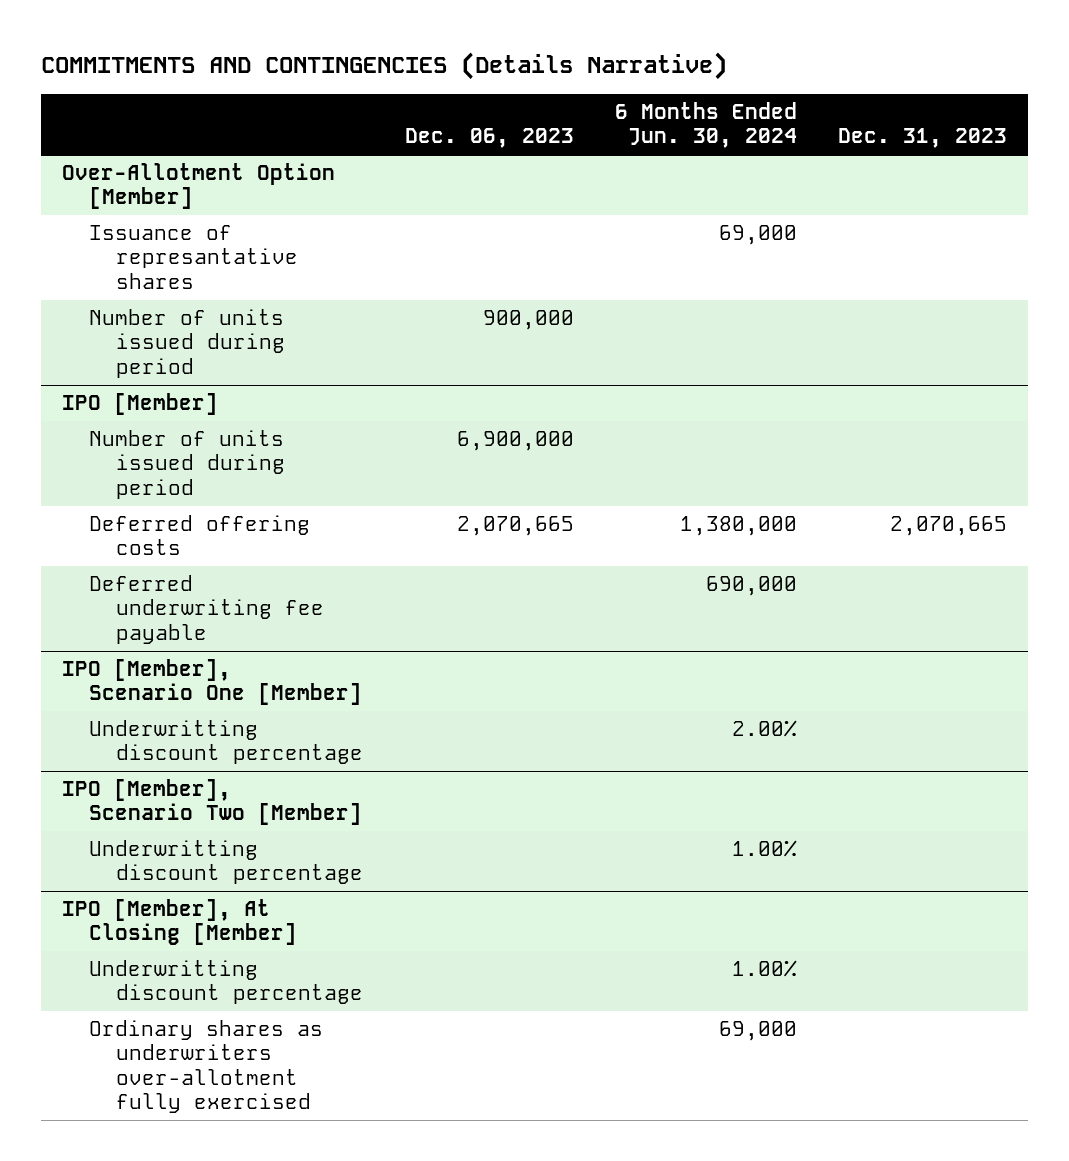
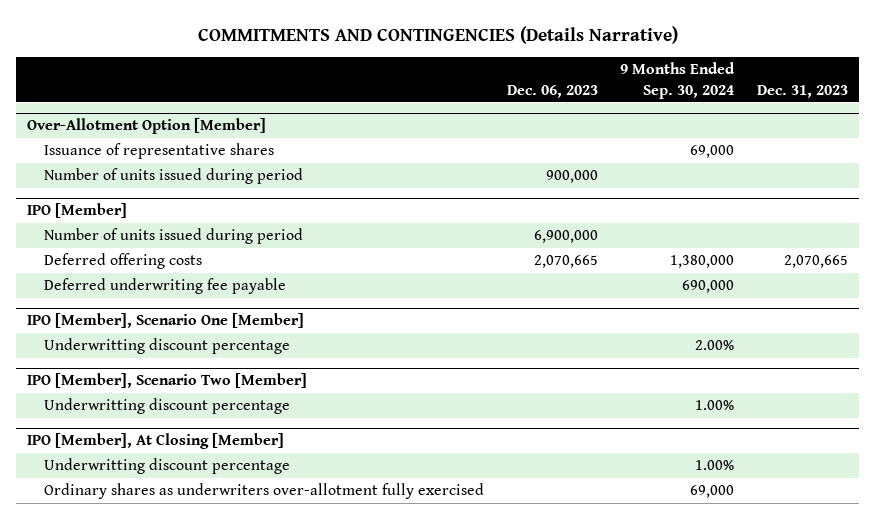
- | Dec. 06, 2023 | 6 Months Ended Jun. 30, 2024 | Dec. 31, 2023
+ | Dec. 06, 2023 | 9 Months Ended Sep. 30, 2024 | Dec. 31, 2023
@ Over-Allotment Option [Member]
- Issuance of represantative shares | | 69,000 |
+ Issuance of representative shares | | 69,000 |

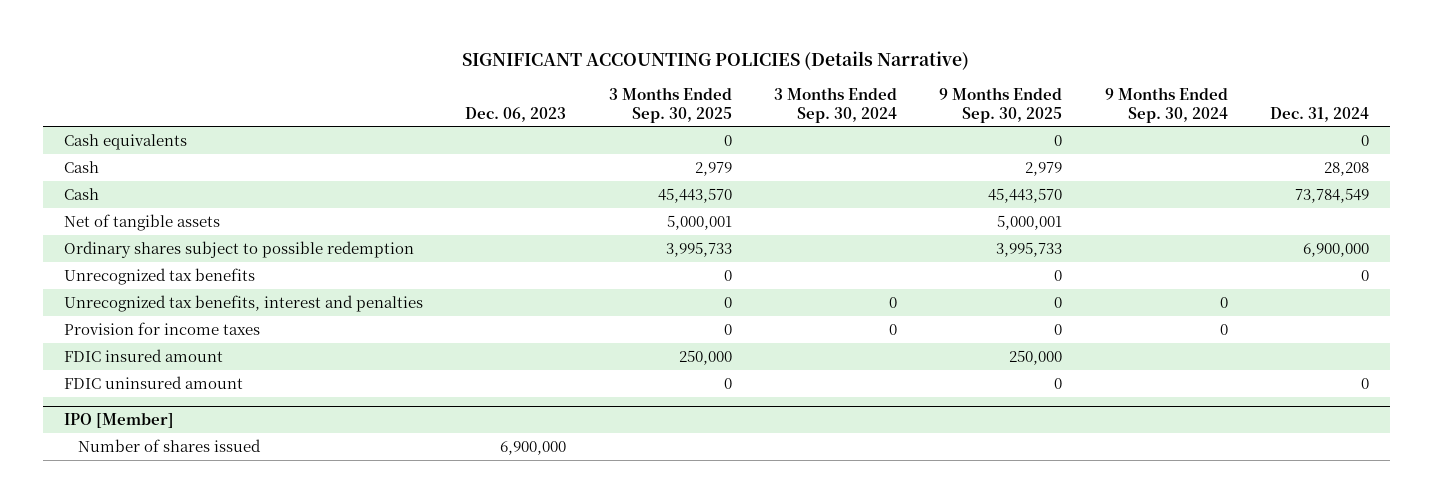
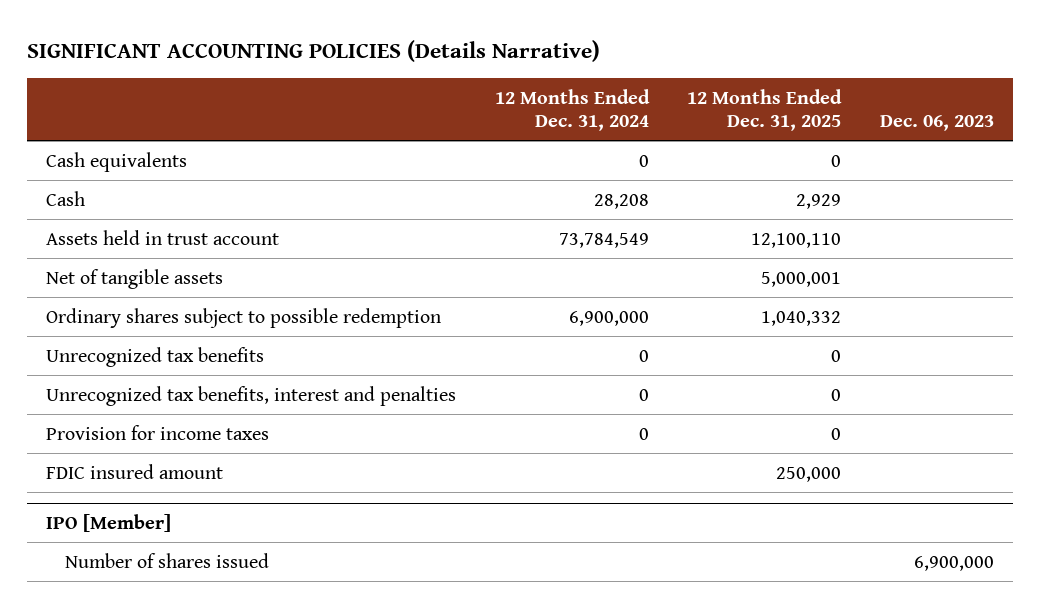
- | Dec. 06, 2023 | 3 Months Ended Sep. 30, 2025 | 3 Months Ended Sep. 30, 2024 | 9 Months Ended Sep. 30, 2025 | 9 Months Ended Sep. 30, 2024 | Dec. 31, 2024
+ | 12 Months Ended Dec. 31, 2024 | 12 Months Ended Dec. 31, 2025 | Dec. 06, 2023
- Cash | | 45,443,570 | | 45,443,570 | | 73,784,549
+ Assets held in trust account | 73,784,549 | 12,100,110 |
- FDIC uninsured amount | | 0 | | 0 | | 0

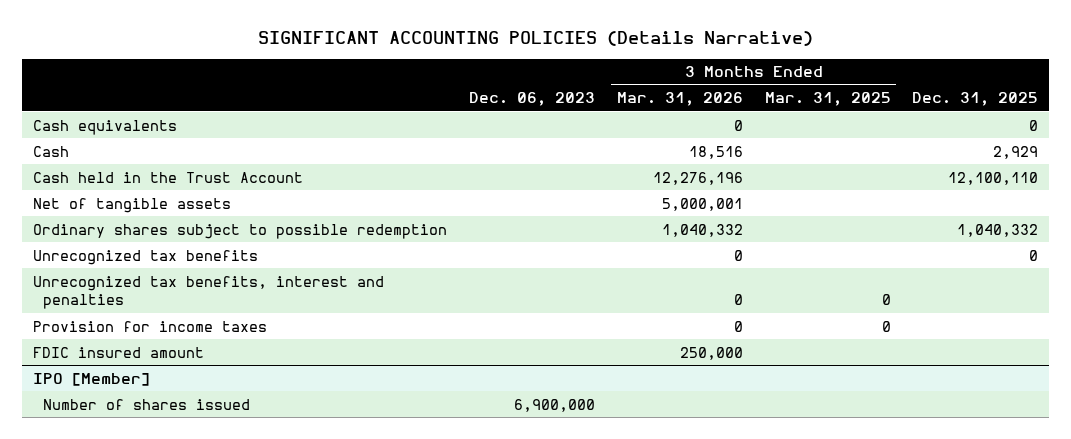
- | 12 Months Ended Dec. 31, 2024 | 12 Months Ended Dec. 31, 2025 | Dec. 06, 2023
+ | Dec. 06, 2023 | 3 Months Ended Mar. 31, 2026 | 3 Months Ended Mar. 31, 2025 | Dec. 31, 2025
- Assets held in trust account | 73,784,549 | 12,100,110 |
+ Cash held in the Trust Account | | 12,276,196 | | 12,100,110

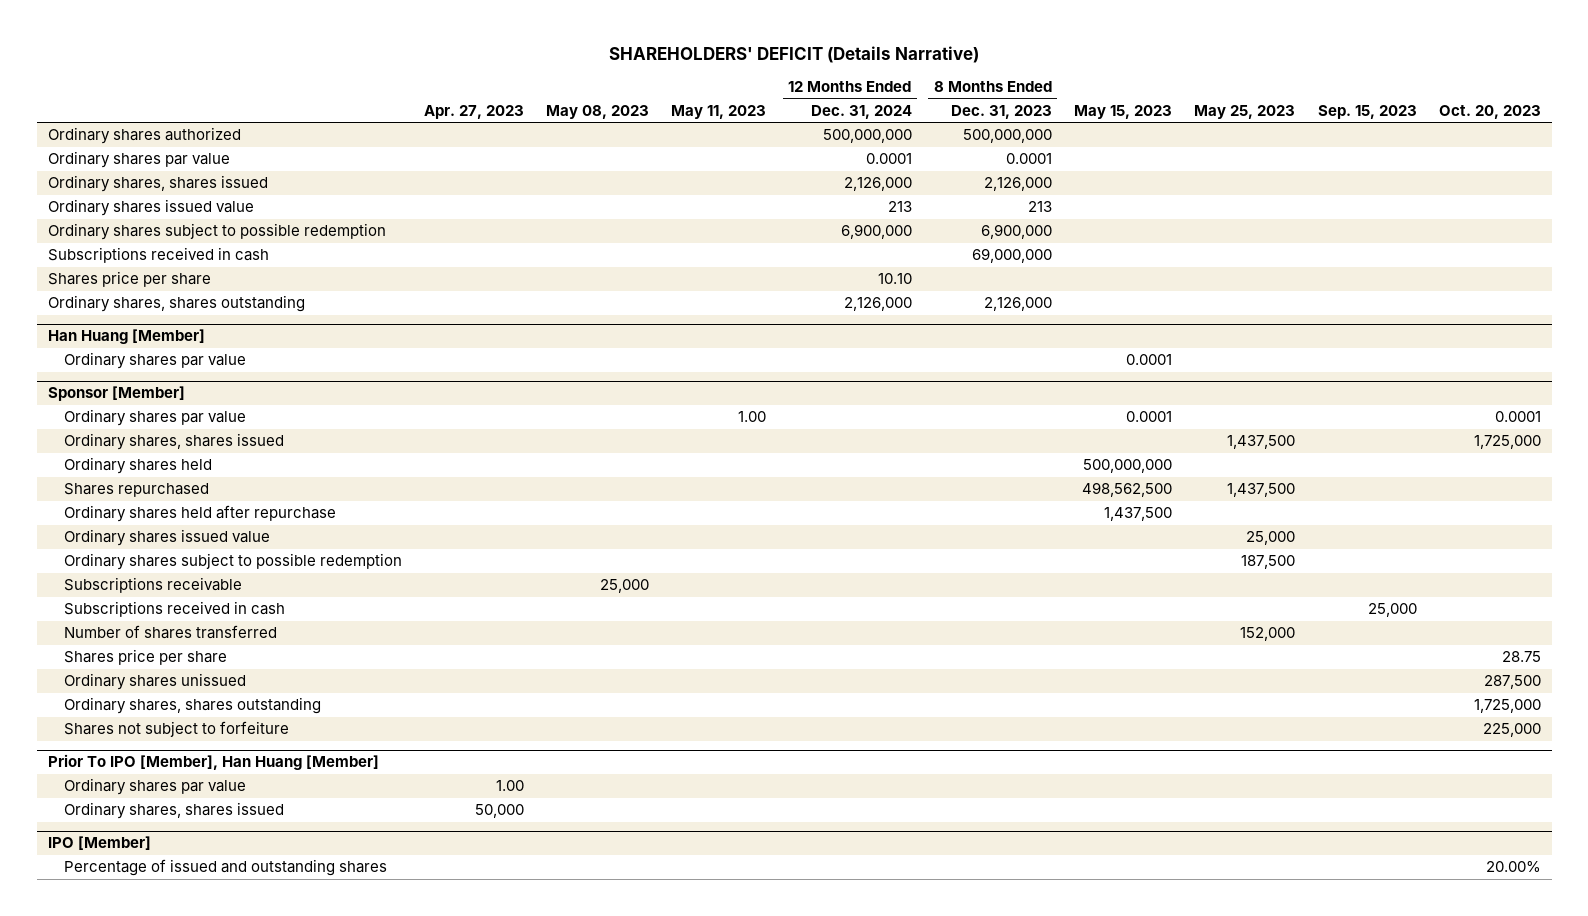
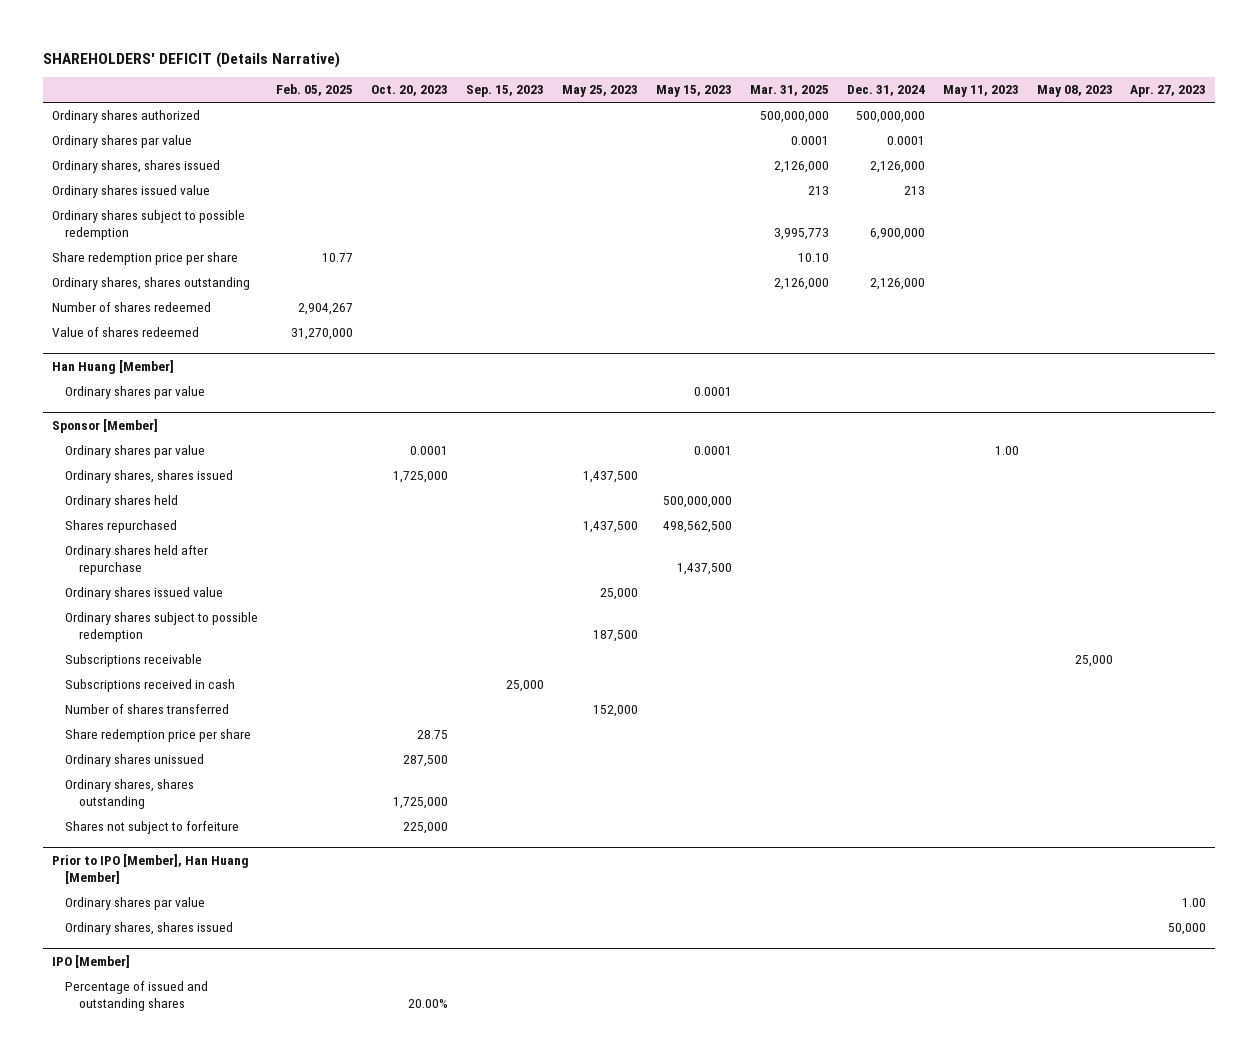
- | Apr. 27, 2023 | May 08, 2023 | May 11, 2023 | 12 Months Ended Dec. 31, 2024 | 8 Months Ended Dec. 31, 2023 | May 15, 2023 | May 25, 2023 | Sep. 15, 2023 | Oct. 20, 2023
+ | Feb. 05, 2025 | Oct. 20, 2023 | Sep. 15, 2023 | May 25, 2023 | May 15, 2023 | Mar. 31, 2025 | Dec. 31, 2024 | May 11, 2023 | May 08, 2023 | Apr. 27, 2023
- Subscriptions received in cash | | | | | 69,000,000 | | | |
- Shares price per share | | | | 10.10 | | | | |
+ Share redemption price per share | 10.77 | | | | | 10.10 | | | |
+ Number of shares redeemed | 2,904,267 | | | | | | | | |
+ Value of shares redeemed | 31,270,000 | | | | | | | | |
@ Sponsor [Member]
- Shares price per share | | | | | | | | | 28.75
+ Share redemption price per share | | 28.75 | | | | | | | |
- Prior To IPO [Member], Han Huang [Member]
+ Prior to IPO [Member], Han Huang [Member]

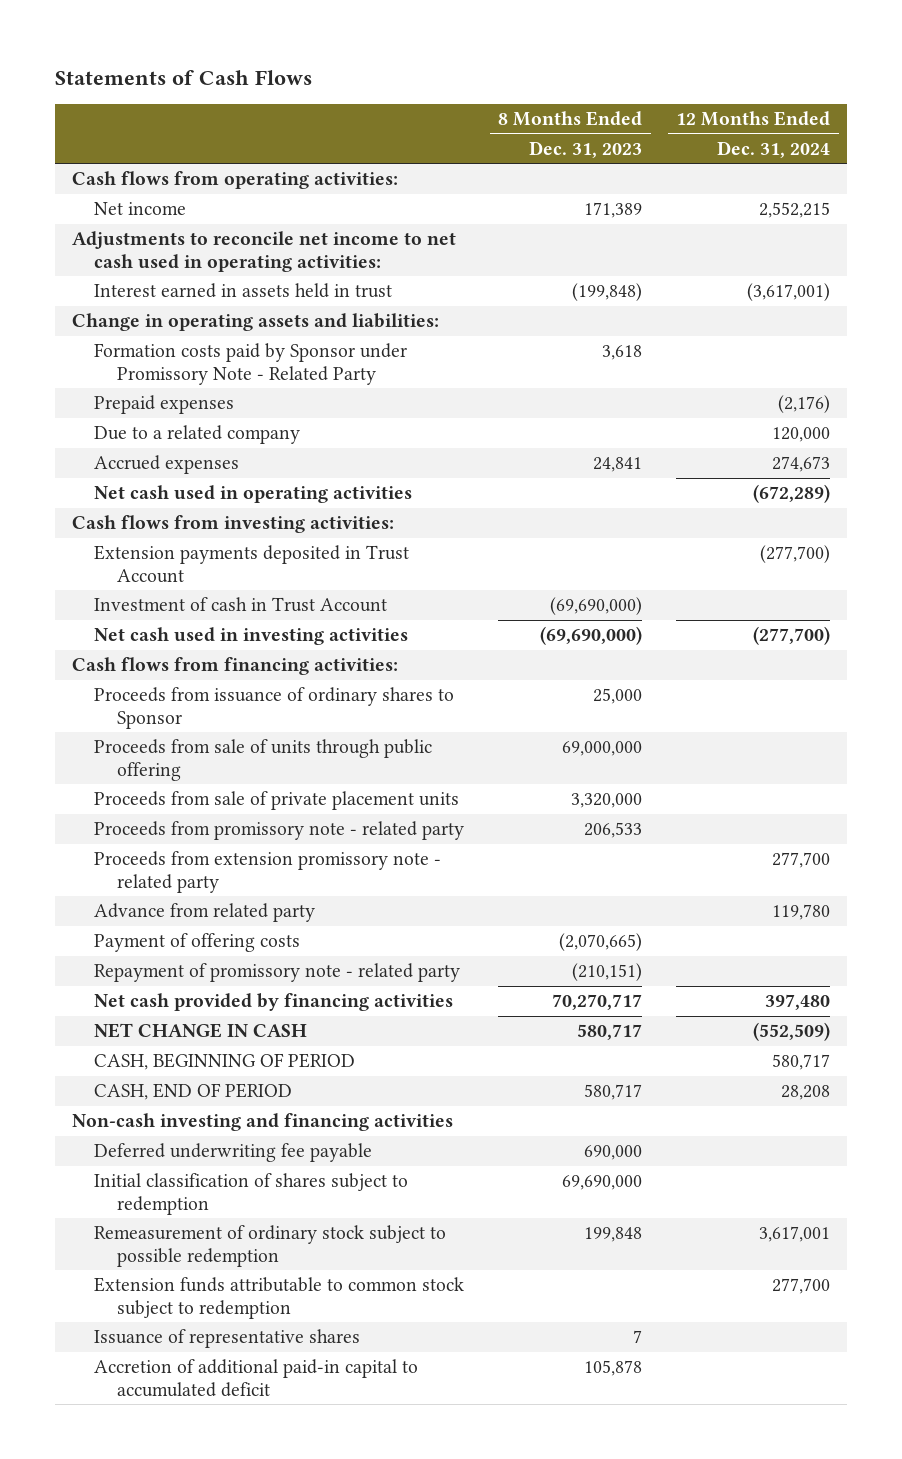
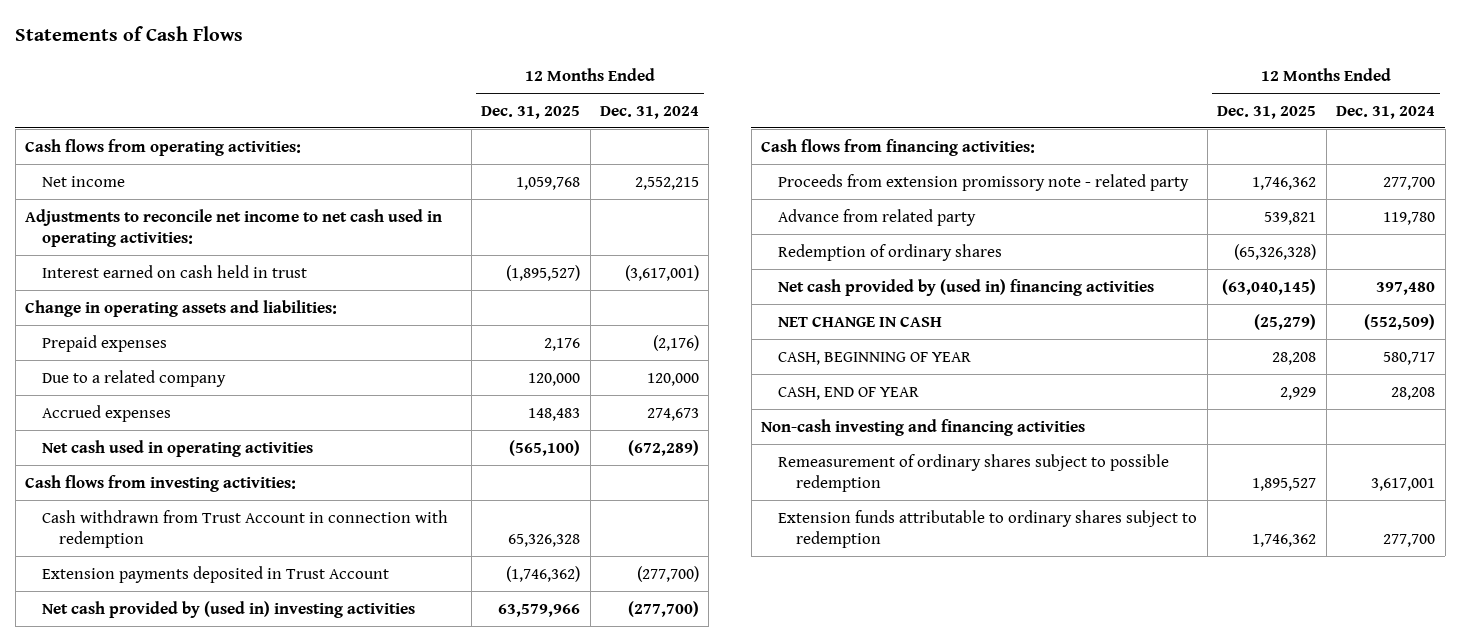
- | 8 Months Ended Dec. 31, 2023 | 12 Months Ended Dec. 31, 2024
+ | 12 Months Ended Dec. 31, 2025 | 12 Months Ended Dec. 31, 2024
- Interest earned in assets held in trust | (199,848) | (3,617,001)
+ Interest earned on cash held in trust | (1,895,527) | (3,617,001)
- Formation costs paid by Sponsor under Promissory Note - Related Party | 3,618 |
+ Cash withdrawn from Trust Account in connection with redemption | 65,326,328 |
- Investment of cash in Trust Account | (69,690,000) |
- Net cash used in investing activities | (69,690,000) | (277,700)
+ Net cash provided by (used in) investing activities | 63,579,966 | (277,700)
- Proceeds from issuance of ordinary shares to Sponsor | 25,000 |
- Proceeds from sale of units through public offering | 69,000,000 |
- Proceeds from sale of private placement units | 3,320,000 |
- Proceeds from promissory note - related party | 206,533 |
- Payment of offering costs | (2,070,665) |
- Repayment of promissory note - related party | (210,151) |
- Net cash provided by financing activities | 70,270,717 | 397,480
+ Redemption of ordinary shares | (65,326,328) |
+ Net cash provided by (used in) financing activities | (63,040,145) | 397,480
- CASH, BEGINNING OF PERIOD | | 580,717
- CASH, END OF PERIOD | 580,717 | 28,208
+ CASH, BEGINNING OF YEAR | 28,208 | 580,717
+ CASH, END OF YEAR | 2,929 | 28,208
- Deferred underwriting fee payable | 690,000 |
- Initial classification of shares subject to redemption | 69,690,000 |
- Remeasurement of ordinary stock subject to possible redemption | 199,848 | 3,617,001
- Extension funds attributable to common stock subject to redemption | | 277,700
- Issuance of representative shares | 7 |
- Accretion of additional paid-in capital to accumulated deficit | 105,878 |
+ Remeasurement of ordinary shares subject to possible redemption | 1,895,527 | 3,617,001
+ Extension funds attributable to ordinary shares subject to redemption | 1,746,362 | 277,700

